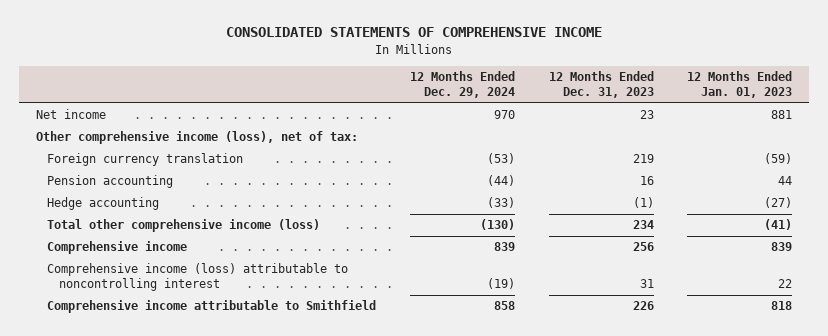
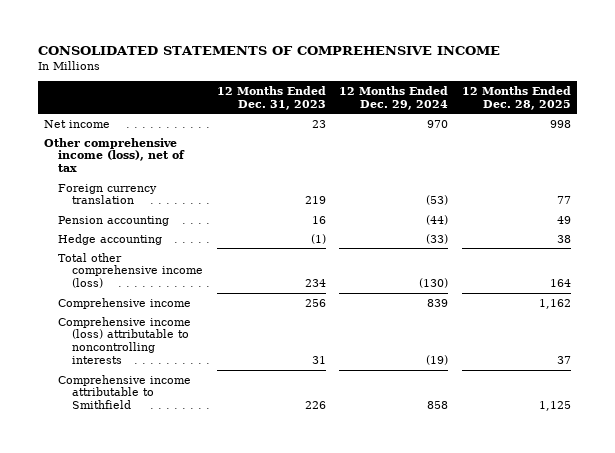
- | 12 Months Ended Dec. 29, 2024 | 12 Months Ended Dec. 31, 2023 | 12 Months Ended Jan. 01, 2023
+ | 12 Months Ended Dec. 31, 2023 | 12 Months Ended Dec. 29, 2024 | 12 Months Ended Dec. 28, 2025
- Other comprehensive income (loss), net of tax:
+ Other comprehensive income (loss), net of tax
- Comprehensive income (loss) attributable to noncontrolling interest | (19) | 31 | 22
+ Comprehensive income (loss) attributable to noncontrolling interests | 31 | (19) | 37

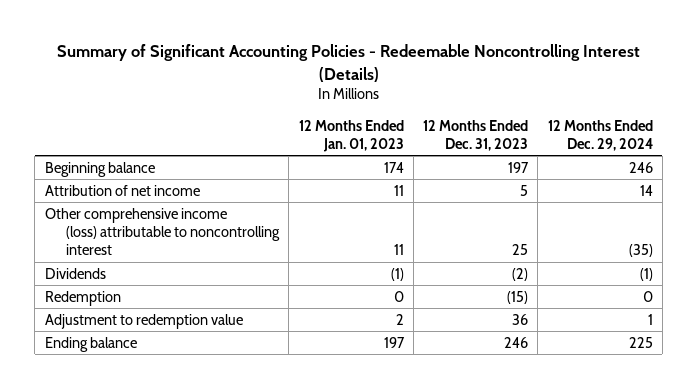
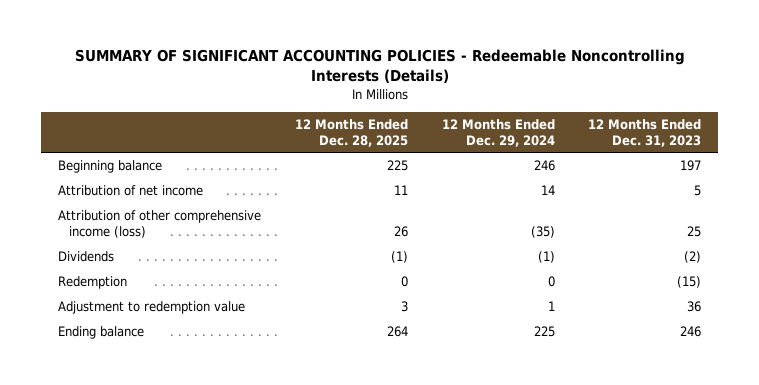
- Summary of Significant Accounting Policies - Redeemable Noncontrolling Interest (Details)
+ SUMMARY OF SIGNIFICANT ACCOUNTING POLICIES - Redeemable Noncontrolling Interests (Details)
- | 12 Months Ended Jan. 01, 2023 | 12 Months Ended Dec. 31, 2023 | 12 Months Ended Dec. 29, 2024
+ | 12 Months Ended Dec. 28, 2025 | 12 Months Ended Dec. 29, 2024 | 12 Months Ended Dec. 31, 2023
- Other comprehensive income (loss) attributable to noncontrolling interest | 11 | 25 | (35)
+ Attribution of other comprehensive income (loss) | 26 | (35) | 25

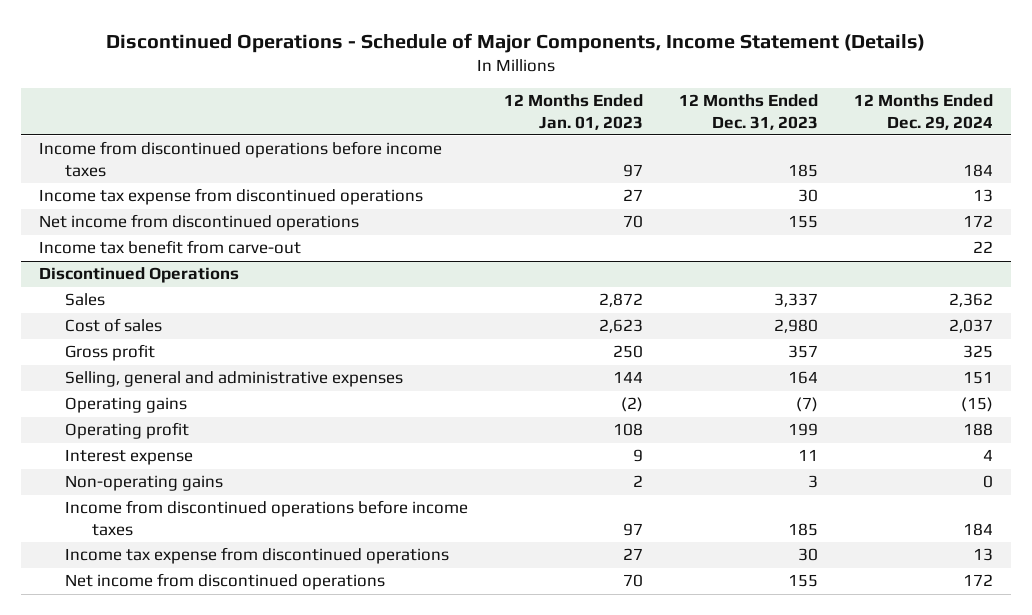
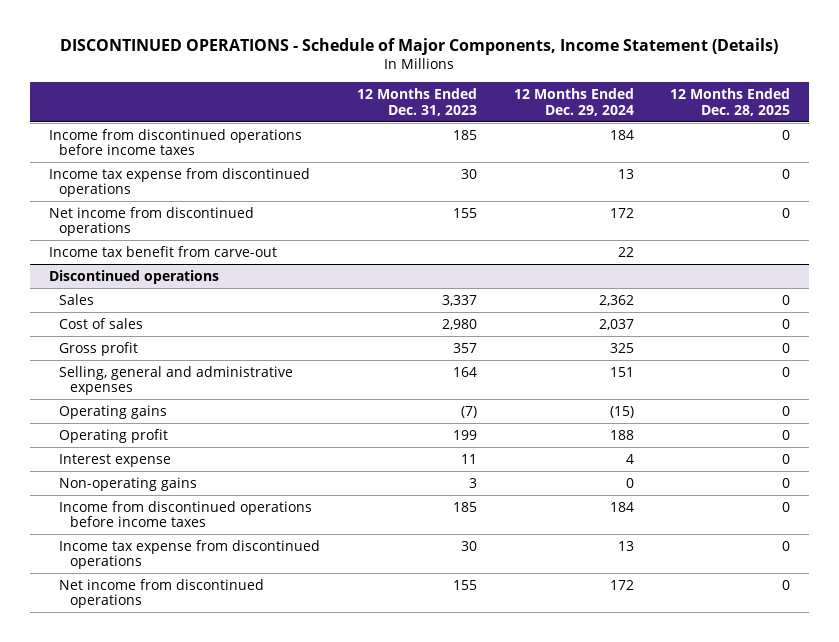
- Discontinued Operations - Schedule of Major Components, Income Statement (Details)
+ DISCONTINUED OPERATIONS - Schedule of Major Components, Income Statement (Details)
- | 12 Months Ended Jan. 01, 2023 | 12 Months Ended Dec. 31, 2023 | 12 Months Ended Dec. 29, 2024
+ | 12 Months Ended Dec. 31, 2023 | 12 Months Ended Dec. 29, 2024 | 12 Months Ended Dec. 28, 2025
- Discontinued Operations
+ Discontinued operations

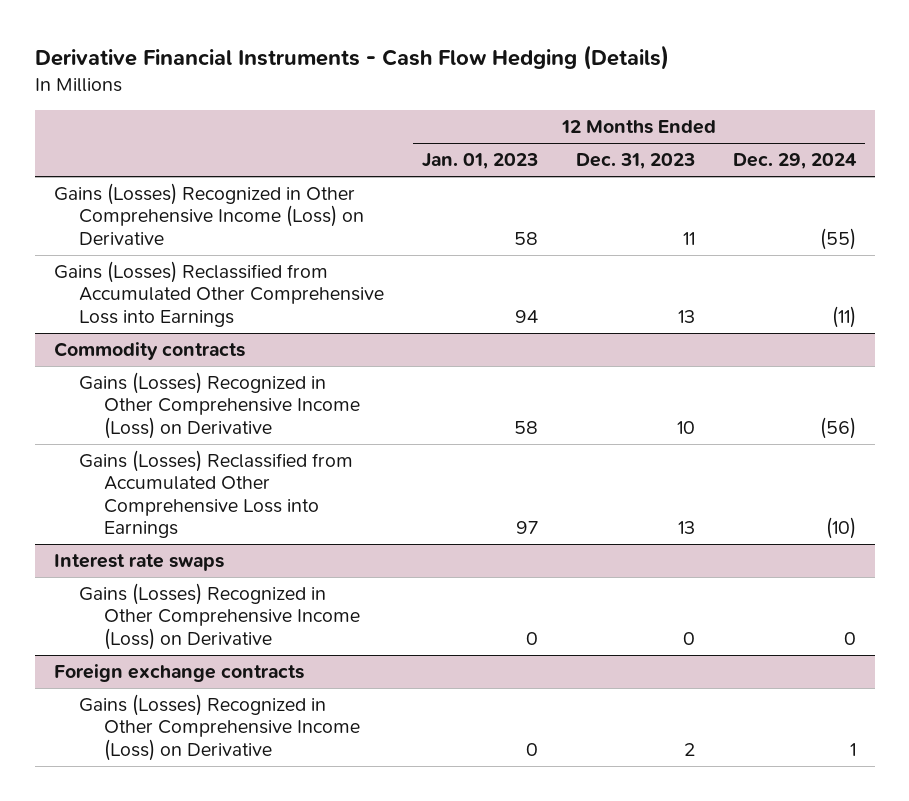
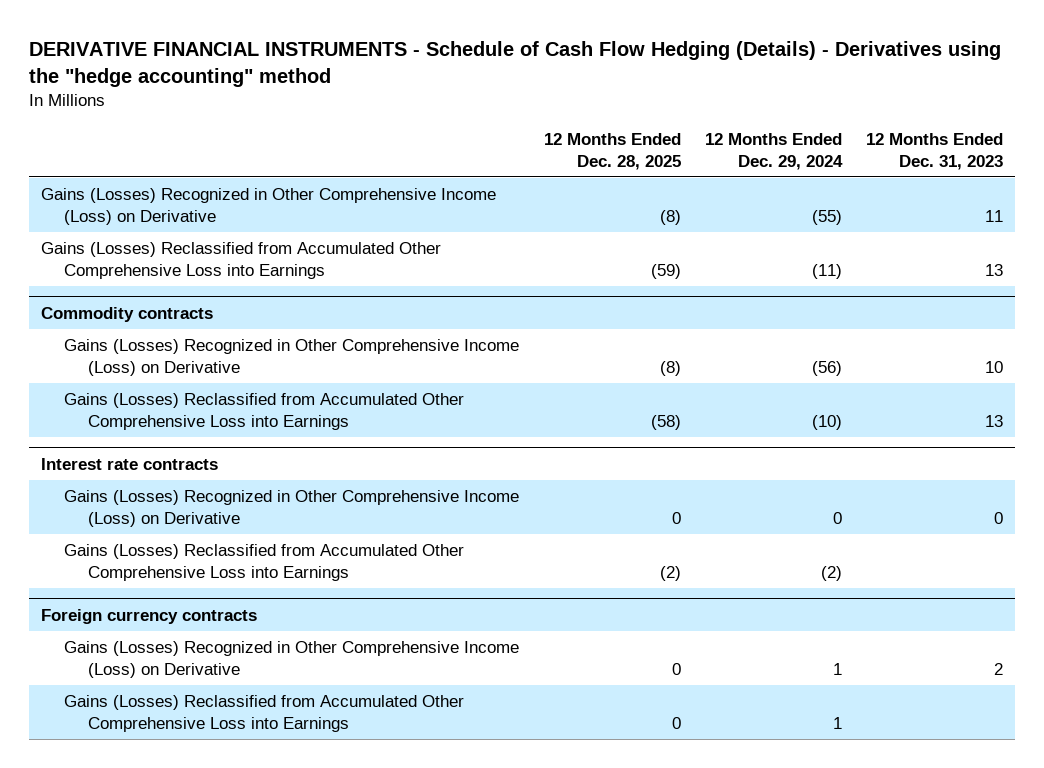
- Derivative Financial Instruments - Cash Flow Hedging (Details)
+ DERIVATIVE FINANCIAL INSTRUMENTS - Schedule of Cash Flow Hedging (Details) - Derivatives using the "hedge accounting" method
- | 12 Months Ended Jan. 01, 2023 | 12 Months Ended Dec. 31, 2023 | 12 Months Ended Dec. 29, 2024
+ | 12 Months Ended Dec. 28, 2025 | 12 Months Ended Dec. 29, 2024 | 12 Months Ended Dec. 31, 2023
- Interest rate swaps
+ Interest rate contracts
- Foreign exchange contracts
+ Gains (Losses) Reclassified from Accumulated Other Comprehensive Loss into Earnings | (2) | (2) |
+ Foreign currency contracts
+ Gains (Losses) Reclassified from Accumulated Other Comprehensive Loss into Earnings | 0 | 1 |

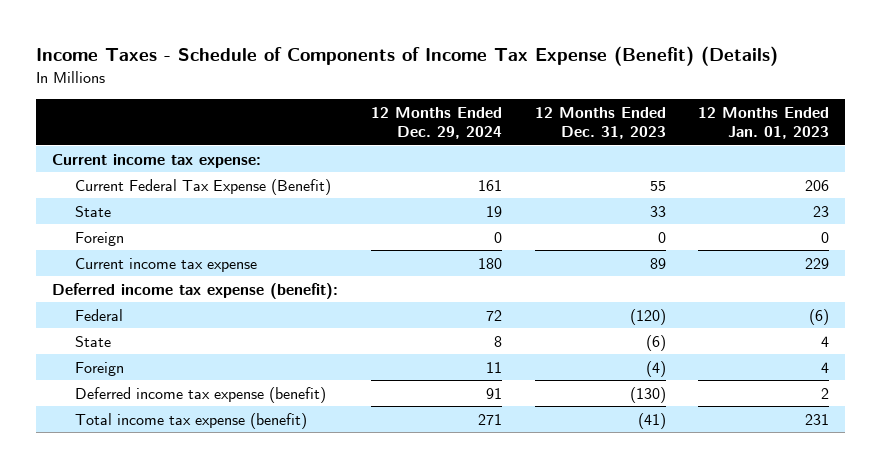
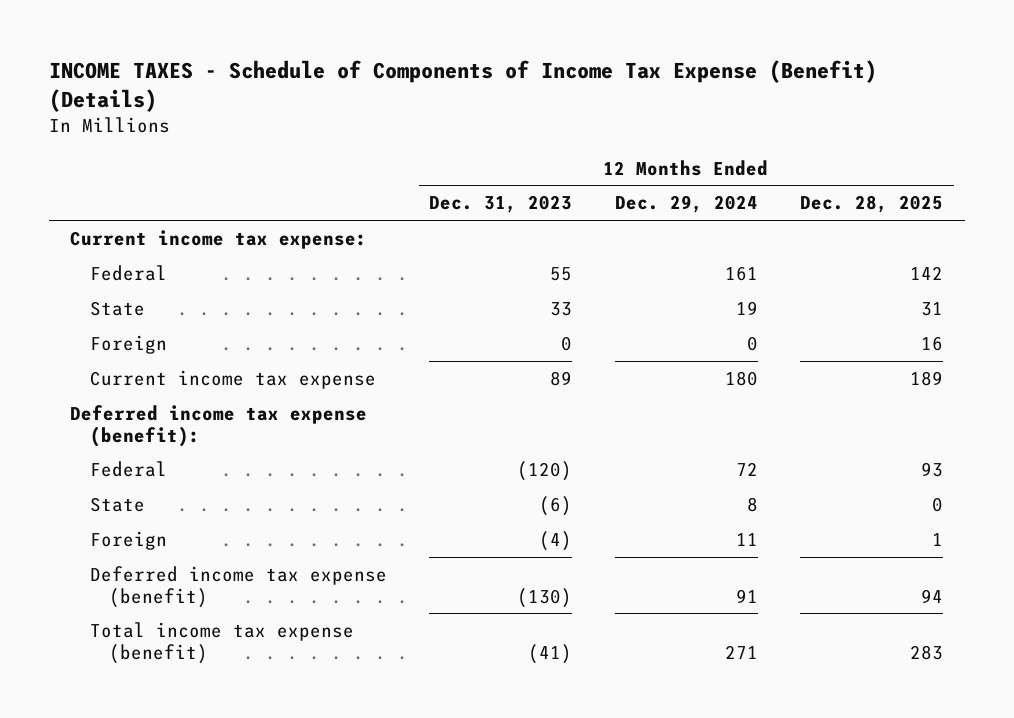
- Income Taxes - Schedule of Components of Income Tax Expense (Benefit) (Details)
+ INCOME TAXES - Schedule of Components of Income Tax Expense (Benefit) (Details)
- | 12 Months Ended Dec. 29, 2024 | 12 Months Ended Dec. 31, 2023 | 12 Months Ended Jan. 01, 2023
+ | 12 Months Ended Dec. 31, 2023 | 12 Months Ended Dec. 29, 2024 | 12 Months Ended Dec. 28, 2025
- Current Federal Tax Expense (Benefit) | 161 | 55 | 206
+ Federal | 55 | 161 | 142

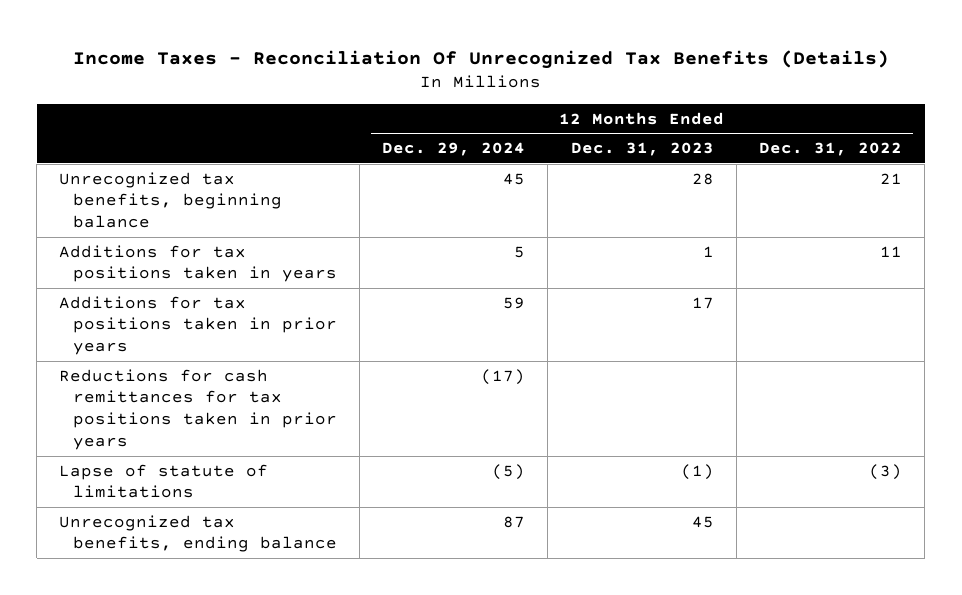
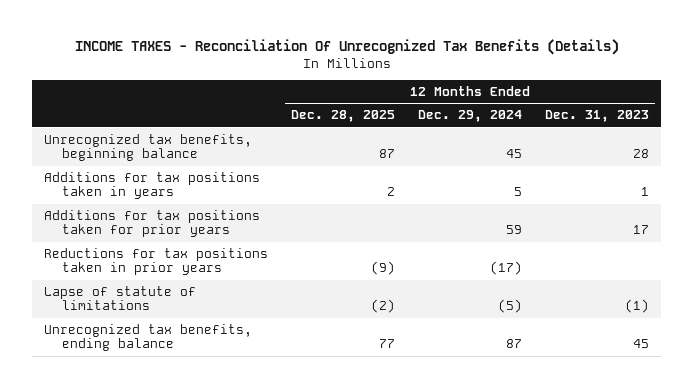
- Income Taxes - Reconciliation Of Unrecognized Tax Benefits (Details)
+ INCOME TAXES - Reconciliation Of Unrecognized Tax Benefits (Details)
- | 12 Months Ended Dec. 29, 2024 | 12 Months Ended Dec. 31, 2023 | 12 Months Ended Dec. 31, 2022
+ | 12 Months Ended Dec. 28, 2025 | 12 Months Ended Dec. 29, 2024 | 12 Months Ended Dec. 31, 2023
- Additions for tax positions taken in prior years | 59 | 17 |
- Reductions for cash remittances for tax positions taken in prior years | (17) | |
+ Additions for tax positions taken for prior years | | 59 | 17
+ Reductions for tax positions taken in prior years | (9) | (17) |

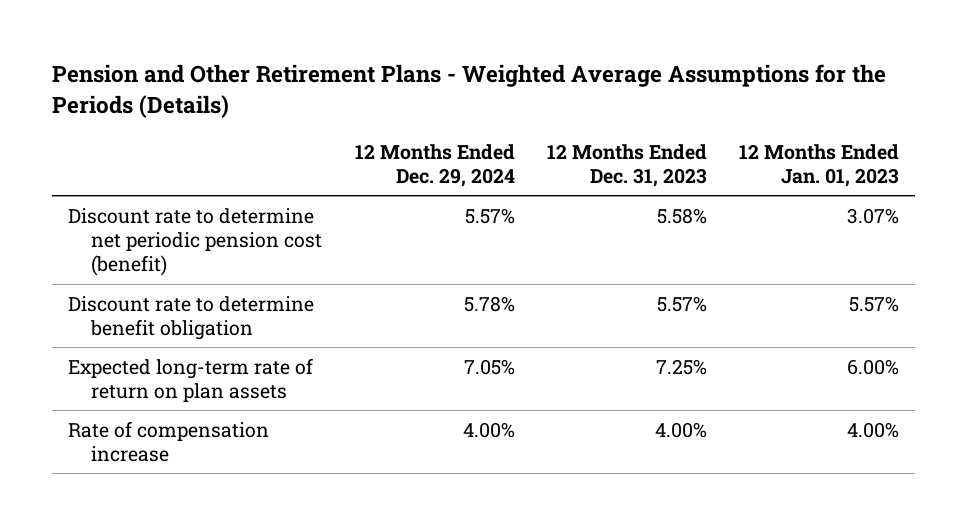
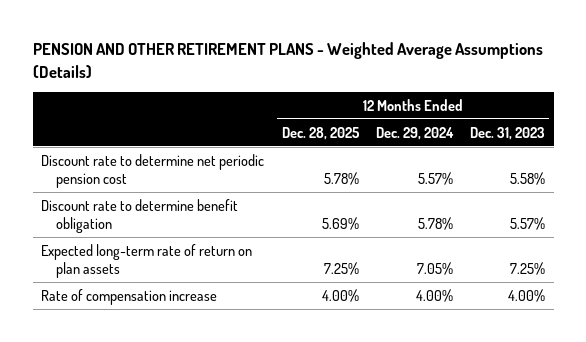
- Pension and Other Retirement Plans - Weighted Average Assumptions for the Periods (Details)
+ PENSION AND OTHER RETIREMENT PLANS - Weighted Average Assumptions (Details)
- | 12 Months Ended Dec. 29, 2024 | 12 Months Ended Dec. 31, 2023 | 12 Months Ended Jan. 01, 2023
+ | 12 Months Ended Dec. 28, 2025 | 12 Months Ended Dec. 29, 2024 | 12 Months Ended Dec. 31, 2023
- Discount rate to determine net periodic pension cost (benefit) | 5.57% | 5.58% | 3.07%
+ Discount rate to determine net periodic pension cost | 5.78% | 5.57% | 5.58%

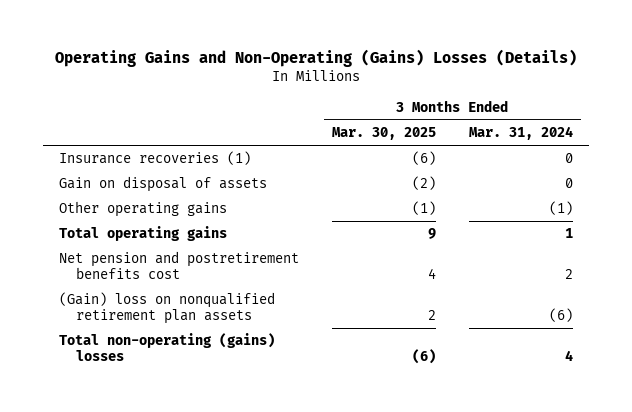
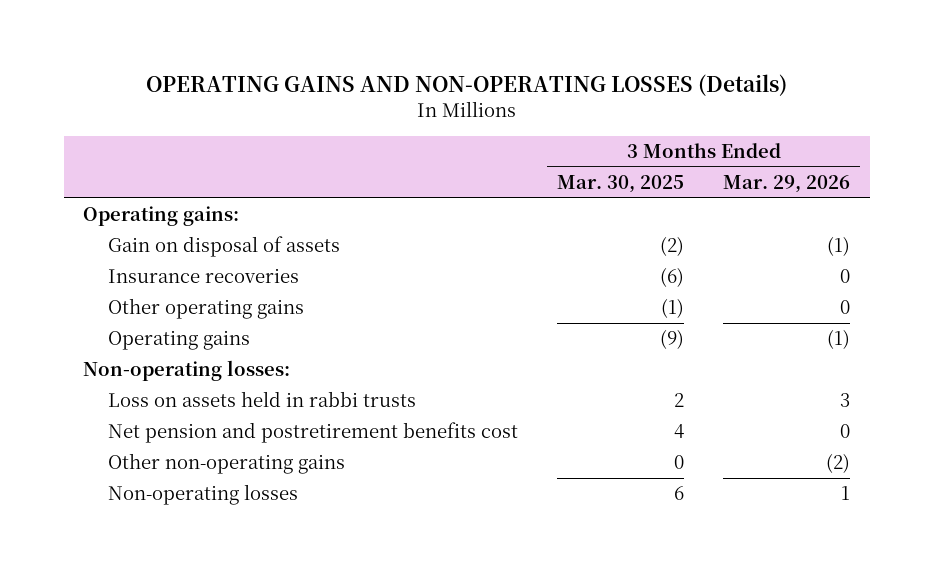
- Operating Gains and Non-Operating (Gains) Losses (Details)
+ OPERATING GAINS AND NON-OPERATING LOSSES (Details)
- | 3 Months Ended Mar. 30, 2025 | 3 Months Ended Mar. 31, 2024
+ | 3 Months Ended Mar. 30, 2025 | 3 Months Ended Mar. 29, 2026
- Insurance recoveries (1) | (6) | 0
+ Operating gains:
+ Insurance recoveries | (6) | 0
- Total operating gains | 9 | 1
+ Operating gains | (9) | (1)
+ Non-operating losses:
+ Loss on assets held in rabbi trusts | 2 | 3
- (Gain) loss on nonqualified retirement plan assets | 2 | (6)
- Total non-operating (gains) losses | (6) | 4
+ Other non-operating gains | 0 | (2)
+ Non-operating losses | 6 | 1

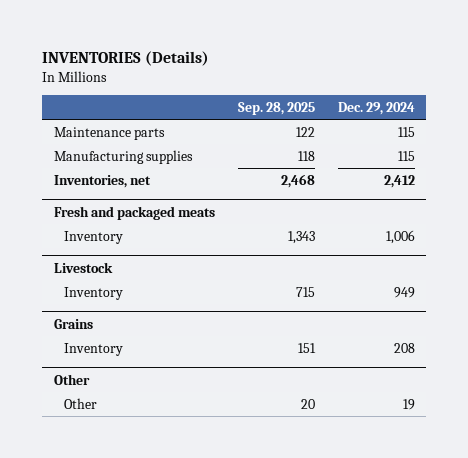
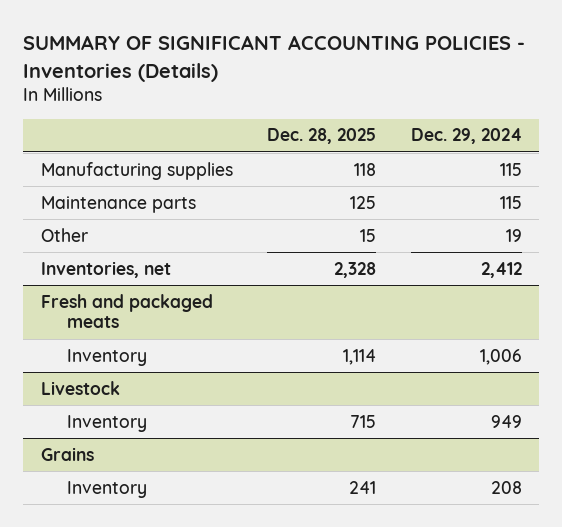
- INVENTORIES (Details)
+ SUMMARY OF SIGNIFICANT ACCOUNTING POLICIES - Inventories (Details)
- | Sep. 28, 2025 | Dec. 29, 2024
+ | Dec. 28, 2025 | Dec. 29, 2024
moved down: Maintenance parts | 125 | 115
+ Other | 15 | 19
- Other
- Other | 20 | 19

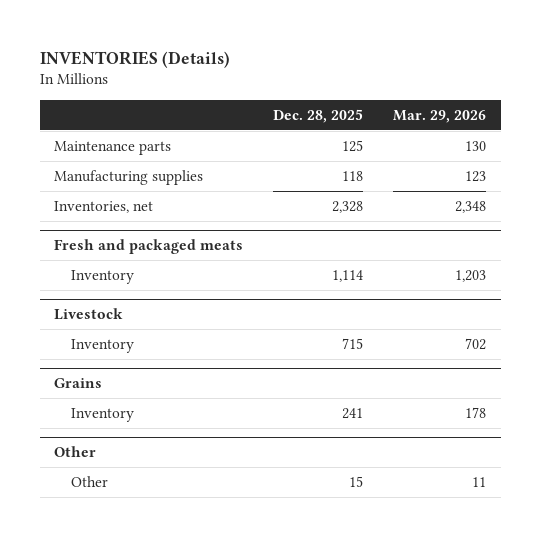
- SUMMARY OF SIGNIFICANT ACCOUNTING POLICIES - Inventories (Details)
+ INVENTORIES (Details)
- | Dec. 28, 2025 | Dec. 29, 2024
+ | Dec. 28, 2025 | Mar. 29, 2026
- Other | 15 | 19
moved down: Manufacturing supplies | 118 | 123
+ Other
+ Other | 15 | 11

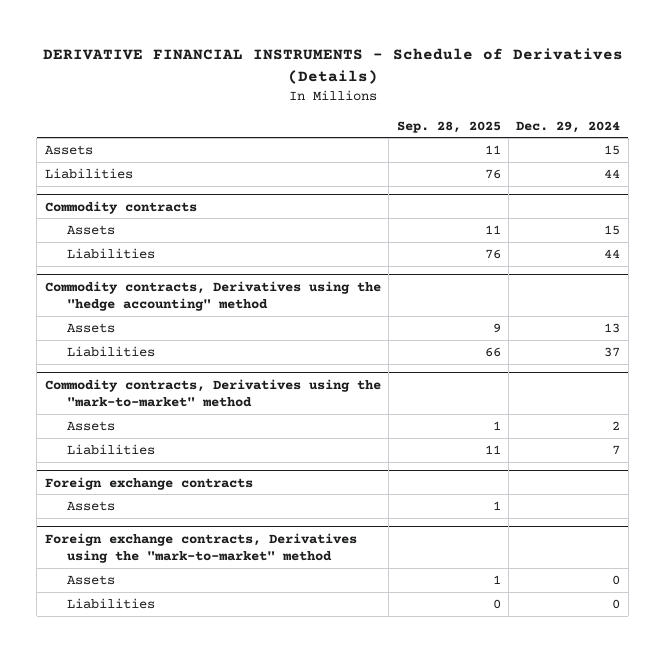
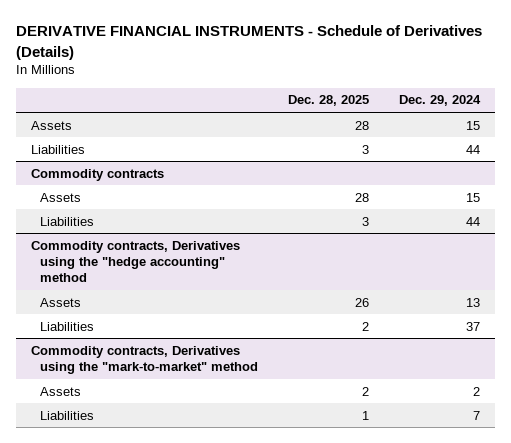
- | Sep. 28, 2025 | Dec. 29, 2024
+ | Dec. 28, 2025 | Dec. 29, 2024
- Foreign exchange contracts
- Assets | 1 |
- Foreign exchange contracts, Derivatives using the "mark-to-market" method
- Assets | 1 | 0
- Liabilities | 0 | 0

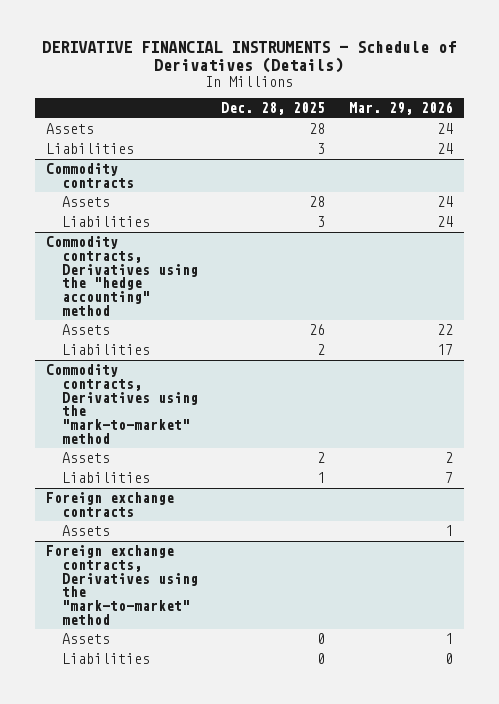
- | Dec. 28, 2025 | Dec. 29, 2024
+ | Dec. 28, 2025 | Mar. 29, 2026
+ Foreign exchange contracts
+ Assets | | 1
+ Foreign exchange contracts, Derivatives using the "mark-to-market" method
+ Assets | 0 | 1
+ Liabilities | 0 | 0

